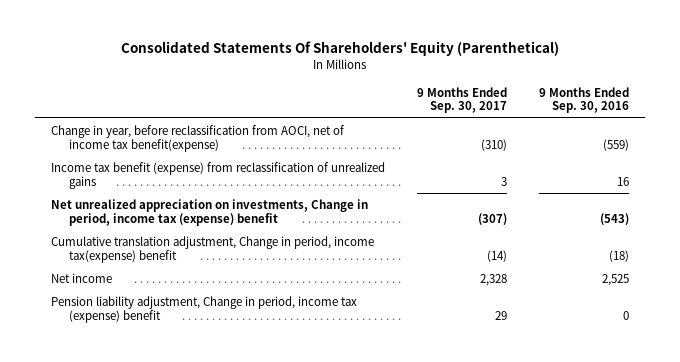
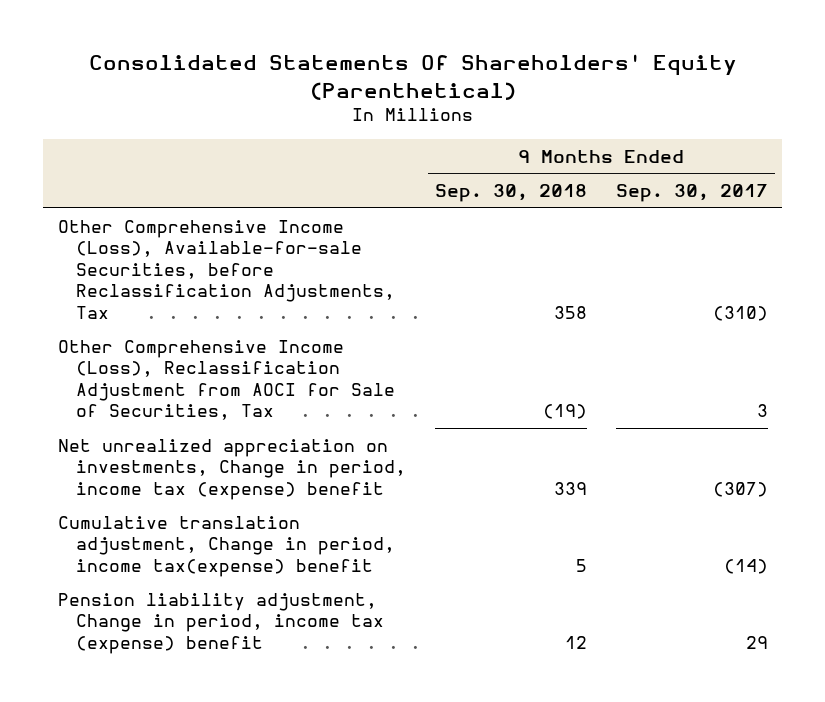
- | 9 Months Ended Sep. 30, 2017 | 9 Months Ended Sep. 30, 2016
+ | 9 Months Ended Sep. 30, 2018 | 9 Months Ended Sep. 30, 2017
- Change in year, before reclassification from AOCI, net of income tax benefit(expense) | (310) | (559)
- Income tax benefit (expense) from reclassification of unrealized gains | 3 | 16
+ Other Comprehensive Income (Loss), Available-for-sale Securities, before Reclassification Adjustments, Tax | 358 | (310)
+ Other Comprehensive Income (Loss), Reclassification Adjustment from AOCI for Sale of Securities, Tax | (19) | 3
- Net income | 2,328 | 2,525

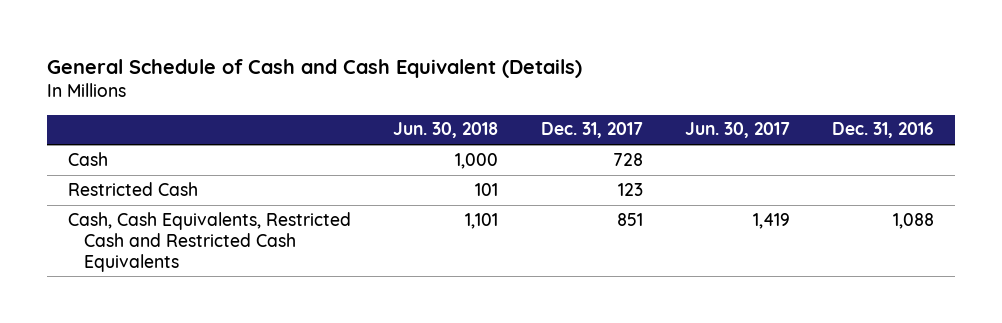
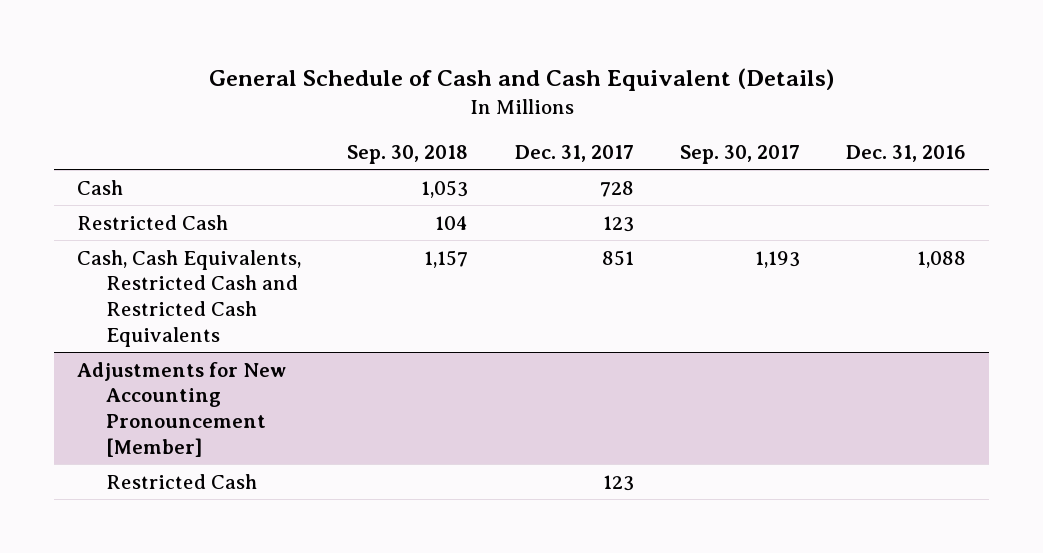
- | Jun. 30, 2018 | Dec. 31, 2017 | Jun. 30, 2017 | Dec. 31, 2016
+ | Sep. 30, 2018 | Dec. 31, 2017 | Sep. 30, 2017 | Dec. 31, 2016
+ Adjustments for New Accounting Pronouncement [Member]
+ Restricted Cash | | 123 | |

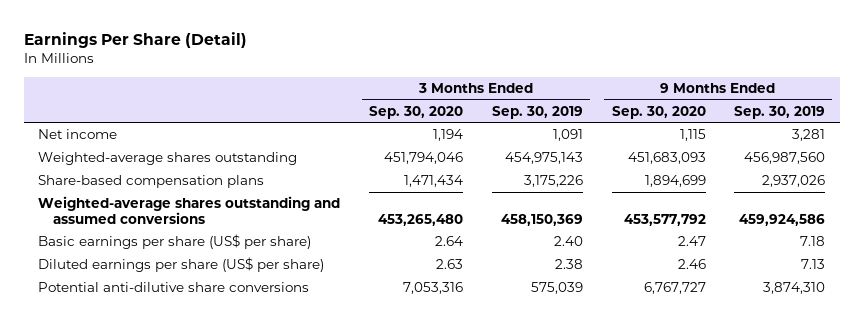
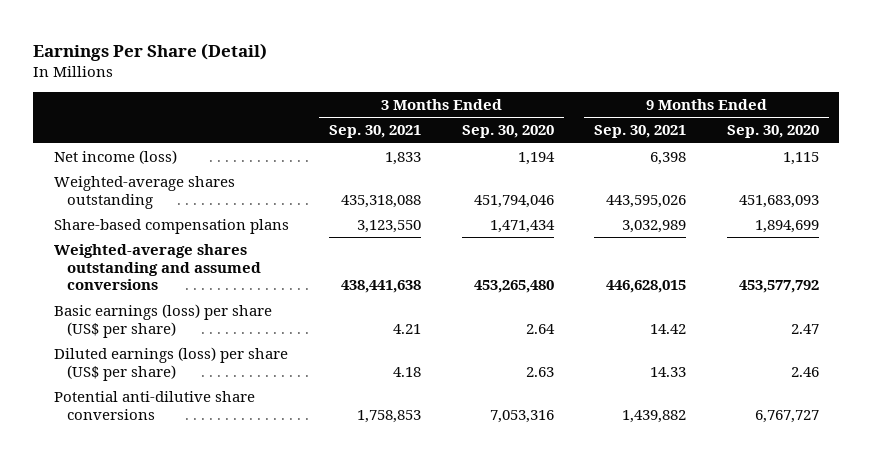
- | 3 Months Ended Sep. 30, 2020 | 3 Months Ended Sep. 30, 2019 | 9 Months Ended Sep. 30, 2020 | 9 Months Ended Sep. 30, 2019
+ | 3 Months Ended Sep. 30, 2021 | 3 Months Ended Sep. 30, 2020 | 9 Months Ended Sep. 30, 2021 | 9 Months Ended Sep. 30, 2020
- Net income | 1,194 | 1,091 | 1,115 | 3,281
+ Net income (loss) | 1,833 | 1,194 | 6,398 | 1,115
- Basic earnings per share (US$ per share) | 2.64 | 2.40 | 2.47 | 7.18
- Diluted earnings per share (US$ per share) | 2.63 | 2.38 | 2.46 | 7.13
+ Basic earnings (loss) per share (US$ per share) | 4.21 | 2.64 | 14.42 | 2.47
+ Diluted earnings (loss) per share (US$ per share) | 4.18 | 2.63 | 14.33 | 2.46

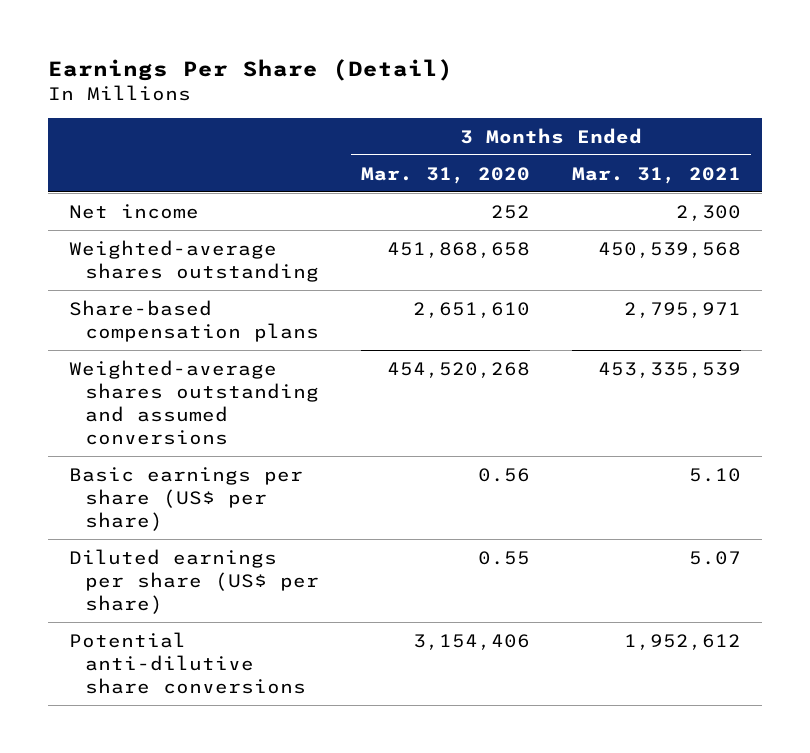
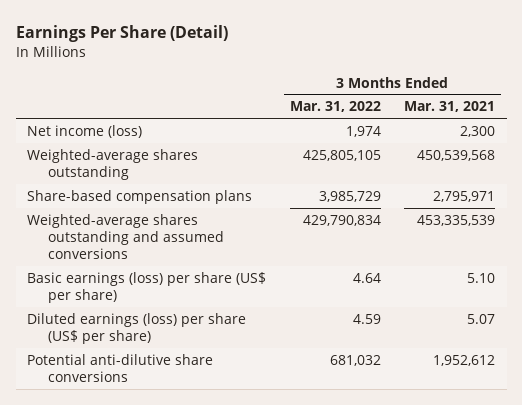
- | 3 Months Ended Mar. 31, 2020 | 3 Months Ended Mar. 31, 2021
+ | 3 Months Ended Mar. 31, 2022 | 3 Months Ended Mar. 31, 2021
- Net income | 252 | 2,300
+ Net income (loss) | 1,974 | 2,300
- Basic earnings per share (US$ per share) | 0.56 | 5.10
- Diluted earnings per share (US$ per share) | 0.55 | 5.07
+ Basic earnings (loss) per share (US$ per share) | 4.64 | 5.10
+ Diluted earnings (loss) per share (US$ per share) | 4.59 | 5.07

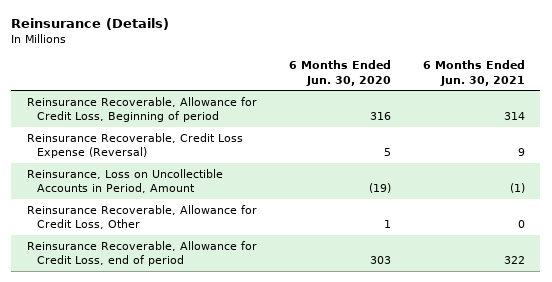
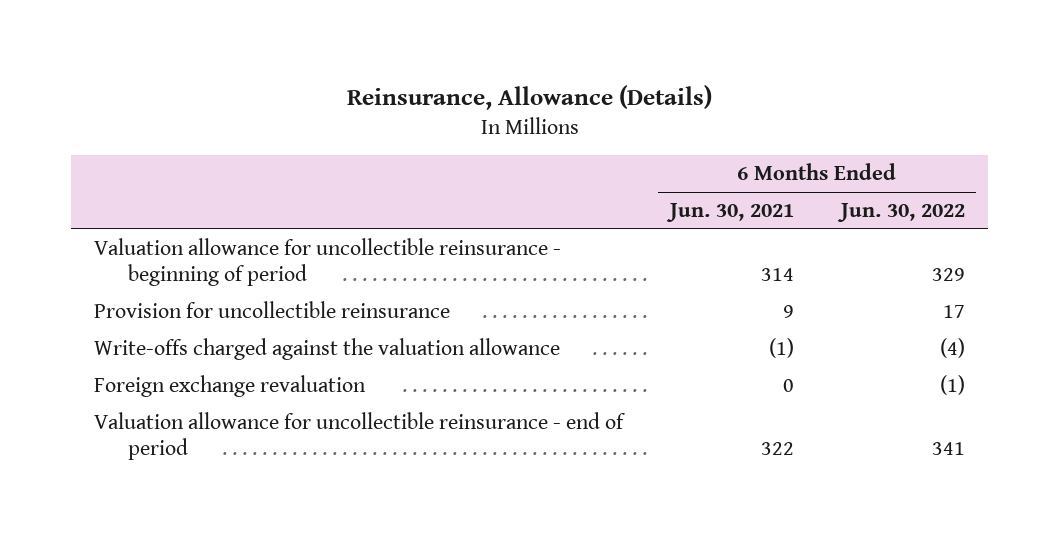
- Reinsurance (Details)
+ Reinsurance, Allowance (Details)
- | 6 Months Ended Jun. 30, 2020 | 6 Months Ended Jun. 30, 2021
+ | 6 Months Ended Jun. 30, 2021 | 6 Months Ended Jun. 30, 2022
- Reinsurance Recoverable, Allowance for Credit Loss, Beginning of period | 316 | 314
- Reinsurance Recoverable, Credit Loss Expense (Reversal) | 5 | 9
- Reinsurance, Loss on Uncollectible Accounts in Period, Amount | (19) | (1)
- Reinsurance Recoverable, Allowance for Credit Loss, Other | 1 | 0
- Reinsurance Recoverable, Allowance for Credit Loss, end of period | 303 | 322
+ Valuation allowance for uncollectible reinsurance - beginning of period | 314 | 329
+ Provision for uncollectible reinsurance | 9 | 17
+ Write-offs charged against the valuation allowance | (1) | (4)
+ Foreign exchange revaluation | 0 | (1)
+ Valuation allowance for uncollectible reinsurance - end of period | 322 | 341

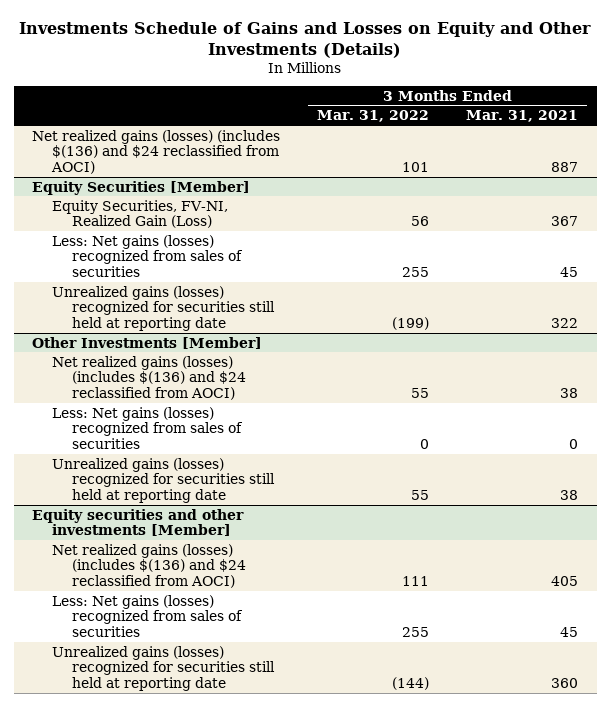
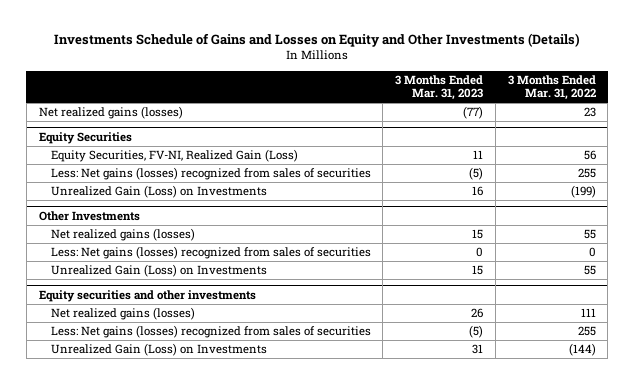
- | 3 Months Ended Mar. 31, 2022 | 3 Months Ended Mar. 31, 2021
+ | 3 Months Ended Mar. 31, 2023 | 3 Months Ended Mar. 31, 2022
- Net realized gains (losses) (includes $(136) and $24 reclassified from AOCI) | 101 | 887
- Equity Securities [Member]
+ Net realized gains (losses) | (77) | 23
+ Equity Securities
- Unrealized gains (losses) recognized for securities still held at reporting date | (199) | 322
- Other Investments [Member]
- Net realized gains (losses) (includes $(136) and $24 reclassified from AOCI) | 55 | 38
+ Unrealized Gain (Loss) on Investments | 16 | (199)
+ Other Investments
+ Net realized gains (losses) | 15 | 55
- Unrealized gains (losses) recognized for securities still held at reporting date | 55 | 38
- Equity securities and other investments [Member]
- Net realized gains (losses) (includes $(136) and $24 reclassified from AOCI) | 111 | 405
+ Unrealized Gain (Loss) on Investments | 15 | 55
+ Equity securities and other investments
+ Net realized gains (losses) | 26 | 111
- Unrealized gains (losses) recognized for securities still held at reporting date | (144) | 360
+ Unrealized Gain (Loss) on Investments | 31 | (144)

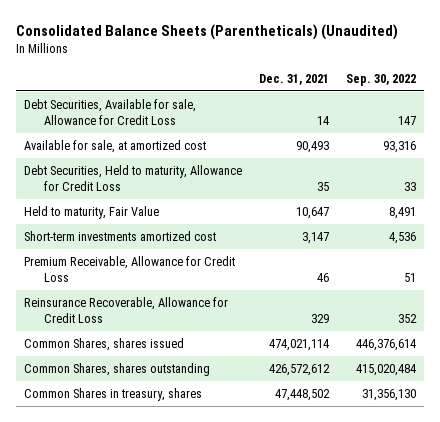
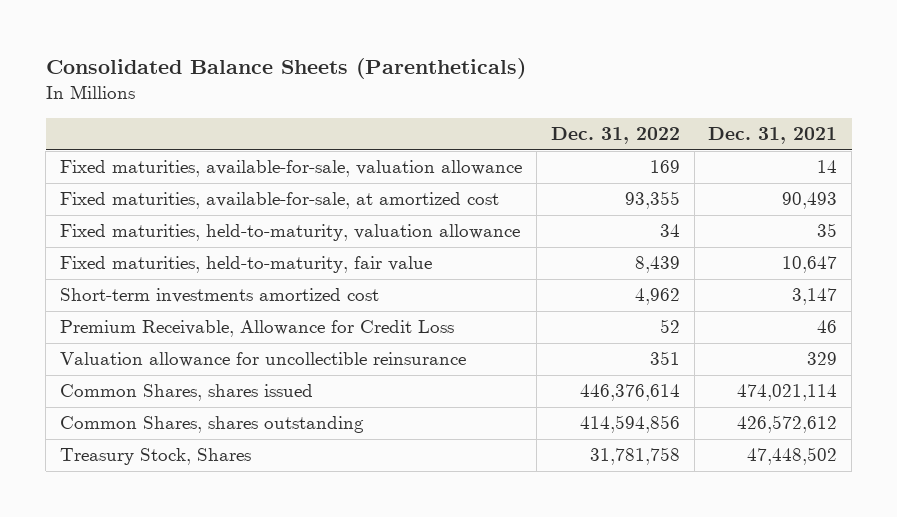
- Consolidated Balance Sheets (Parentheticals) (Unaudited)
+ Consolidated Balance Sheets (Parentheticals)
- | Dec. 31, 2021 | Sep. 30, 2022
+ | Dec. 31, 2022 | Dec. 31, 2021
- Debt Securities, Available for sale, Allowance for Credit Loss | 14 | 147
- Available for sale, at amortized cost | 90,493 | 93,316
- Debt Securities, Held to maturity, Allowance for Credit Loss | 35 | 33
- Held to maturity, Fair Value | 10,647 | 8,491
+ Fixed maturities, available-for-sale, valuation allowance | 169 | 14
+ Fixed maturities, available-for-sale, at amortized cost | 93,355 | 90,493
+ Fixed maturities, held-to-maturity, valuation allowance | 34 | 35
+ Fixed maturities, held-to-maturity, fair value | 8,439 | 10,647
- Reinsurance Recoverable, Allowance for Credit Loss | 329 | 352
+ Valuation allowance for uncollectible reinsurance | 351 | 329
- Common Shares in treasury, shares | 47,448,502 | 31,356,130
+ Treasury Stock, Shares | 31,781,758 | 47,448,502

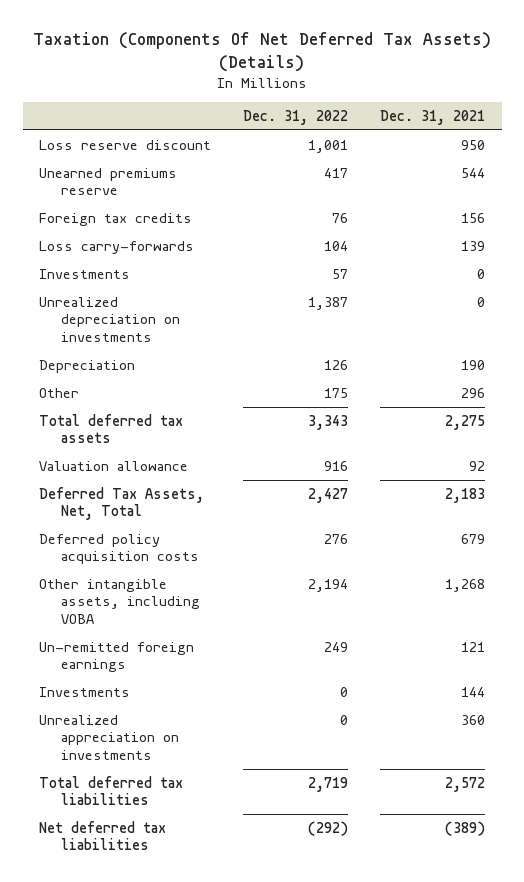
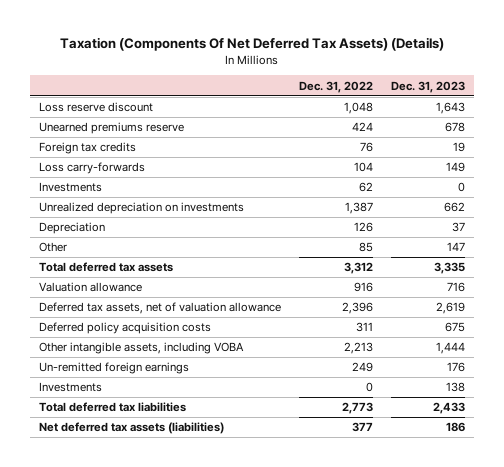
- | Dec. 31, 2022 | Dec. 31, 2021
+ | Dec. 31, 2022 | Dec. 31, 2023
- Loss reserve discount | 1,001 | 950
- Unearned premiums reserve | 417 | 544
+ Loss reserve discount | 1,048 | 1,643
+ Unearned premiums reserve | 424 | 678
- Investments | 57 | 0
+ Investments | 62 | 0
- Other | 175 | 296
- Total deferred tax assets | 3,343 | 2,275
+ Other | 85 | 147
+ Total deferred tax assets | 3,312 | 3,335
- Deferred Tax Assets, Net, Total | 2,427 | 2,183
- Deferred policy acquisition costs | 276 | 679
- Other intangible assets, including VOBA | 2,194 | 1,268
+ Deferred tax assets, net of valuation allowance | 2,396 | 2,619
+ Deferred policy acquisition costs | 311 | 675
+ Other intangible assets, including VOBA | 2,213 | 1,444
- Unrealized appreciation on investments | 0 | 360
- Total deferred tax liabilities | 2,719 | 2,572
- Net deferred tax liabilities | (292) | (389)
+ Total deferred tax liabilities | 2,773 | 2,433
+ Net deferred tax assets (liabilities) | 377 | 186

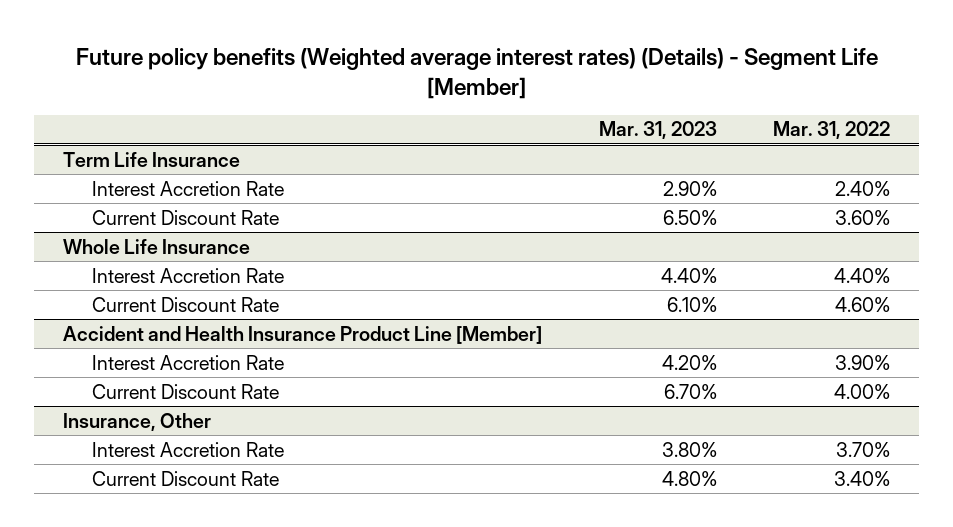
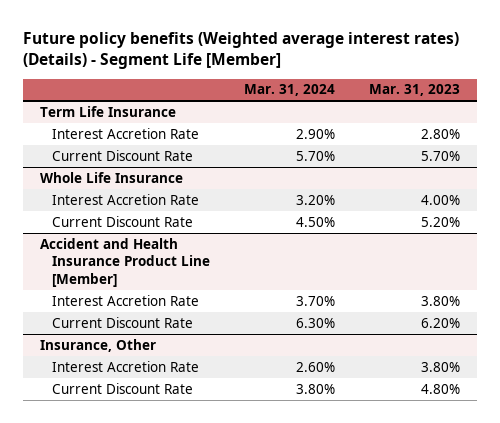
- | Mar. 31, 2023 | Mar. 31, 2022
+ | Mar. 31, 2024 | Mar. 31, 2023
@ Term Life Insurance
- Interest Accretion Rate | 2.90% | 2.40%
- Current Discount Rate | 6.50% | 3.60%
+ Interest Accretion Rate | 2.90% | 2.80%
+ Current Discount Rate | 5.70% | 5.70%
@ Whole Life Insurance
- Interest Accretion Rate | 4.40% | 4.40%
- Current Discount Rate | 6.10% | 4.60%
+ Interest Accretion Rate | 3.20% | 4.00%
+ Current Discount Rate | 4.50% | 5.20%
@ Accident and Health Insurance Product Line [Member]
- Interest Accretion Rate | 4.20% | 3.90%
- Current Discount Rate | 6.70% | 4.00%
+ Interest Accretion Rate | 3.70% | 3.80%
+ Current Discount Rate | 6.30% | 6.20%

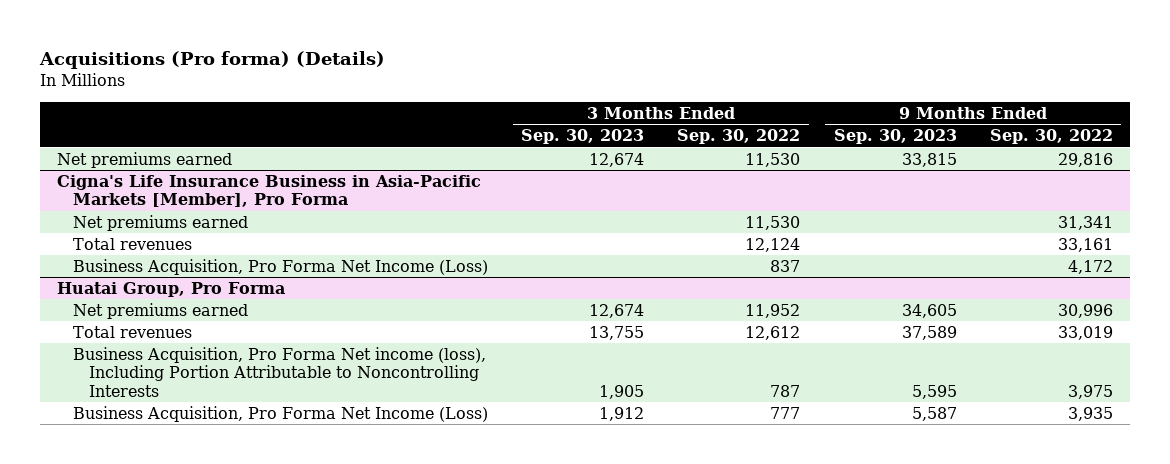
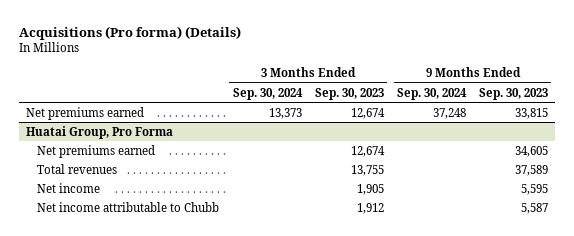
- | 3 Months Ended Sep. 30, 2023 | 3 Months Ended Sep. 30, 2022 | 9 Months Ended Sep. 30, 2023 | 9 Months Ended Sep. 30, 2022
+ | 3 Months Ended Sep. 30, 2024 | 3 Months Ended Sep. 30, 2023 | 9 Months Ended Sep. 30, 2024 | 9 Months Ended Sep. 30, 2023
- Cigna's Life Insurance Business in Asia-Pacific Markets [Member], Pro Forma
- Net premiums earned | | 11,530 | | 31,341
- Total revenues | | 12,124 | | 33,161
- Business Acquisition, Pro Forma Net Income (Loss) | | 837 | | 4,172
@ Huatai Group, Pro Forma
- Business Acquisition, Pro Forma Net income (loss), Including Portion Attributable to Noncontrolling Interests | 1,905 | 787 | 5,595 | 3,975
- Business Acquisition, Pro Forma Net Income (Loss) | 1,912 | 777 | 5,587 | 3,935
+ Net income | | 1,905 | | 5,595
+ Net income attributable to Chubb | | 1,912 | | 5,587

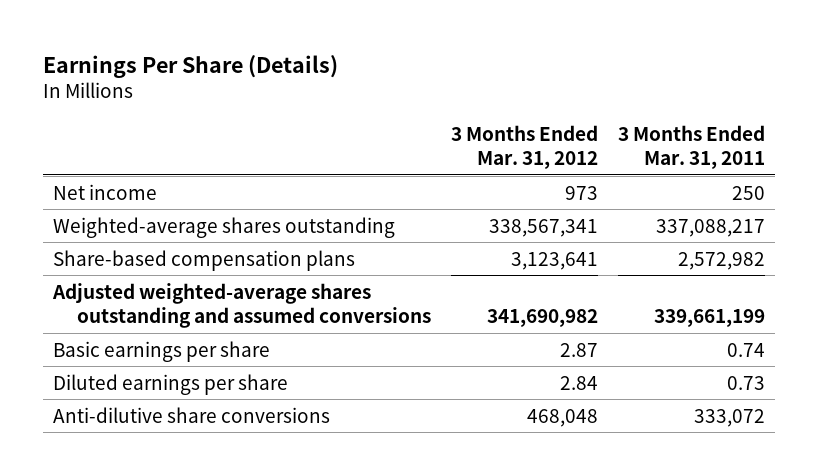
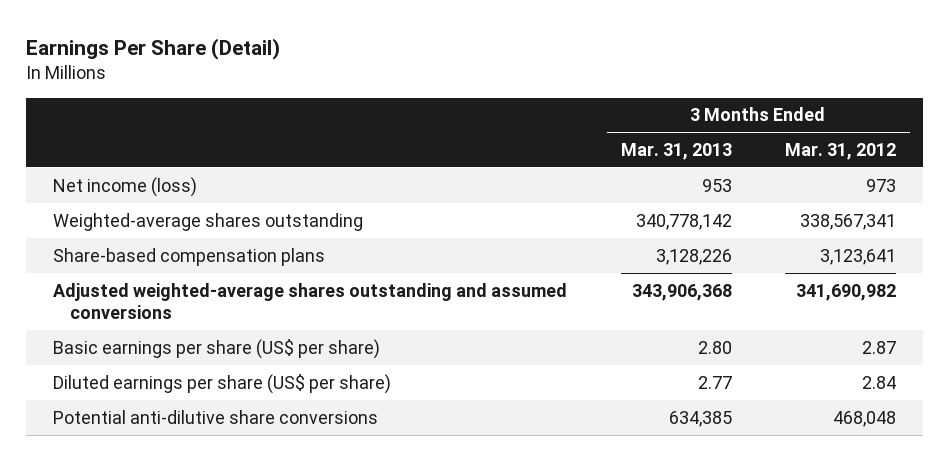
- Earnings Per Share (Details)
+ Earnings Per Share (Detail)
- | 3 Months Ended Mar. 31, 2012 | 3 Months Ended Mar. 31, 2011
+ | 3 Months Ended Mar. 31, 2013 | 3 Months Ended Mar. 31, 2012
- Net income | 973 | 250
+ Net income (loss) | 953 | 973
- Basic earnings per share | 2.87 | 0.74
- Diluted earnings per share | 2.84 | 0.73
- Anti-dilutive share conversions | 468,048 | 333,072
+ Basic earnings per share (US$ per share) | 2.80 | 2.87
+ Diluted earnings per share (US$ per share) | 2.77 | 2.84
+ Potential anti-dilutive share conversions | 634,385 | 468,048

